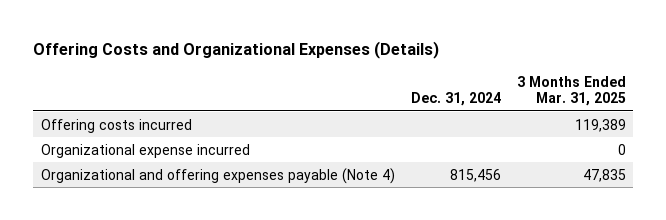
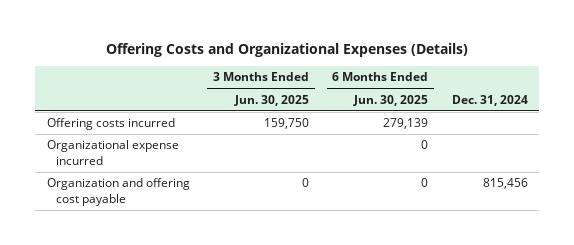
- | Dec. 31, 2024 | 3 Months Ended Mar. 31, 2025
+ | 3 Months Ended Jun. 30, 2025 | 6 Months Ended Jun. 30, 2025 | Dec. 31, 2024
- Organizational and offering expenses payable (Note 4) | 815,456 | 47,835
+ Organization and offering cost payable | 0 | 0 | 815,456

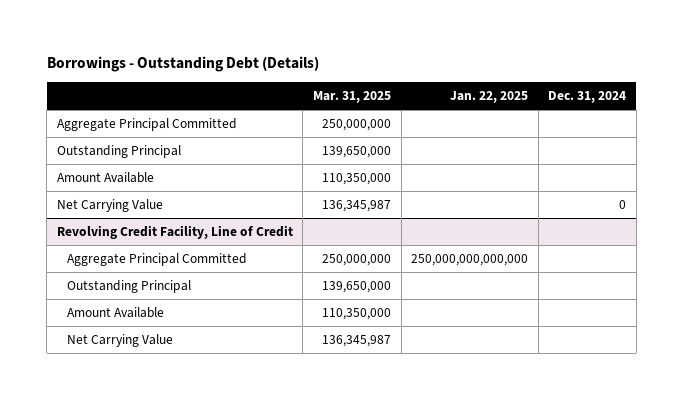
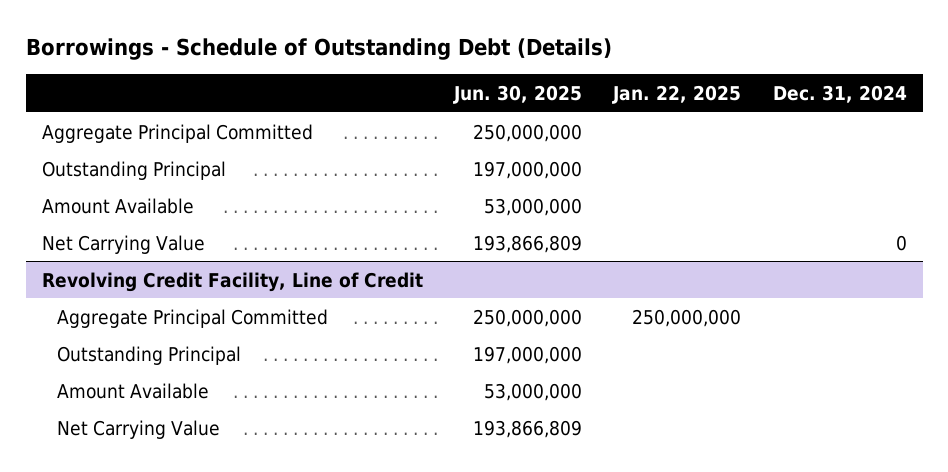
- Borrowings - Outstanding Debt (Details)
+ Borrowings - Schedule of Outstanding Debt (Details)
- | Mar. 31, 2025 | Jan. 22, 2025 | Dec. 31, 2024
+ | Jun. 30, 2025 | Jan. 22, 2025 | Dec. 31, 2024
@ Revolving Credit Facility, Line of Credit
- Aggregate Principal Committed | 250,000,000 | 250,000,000,000,000 |
+ Aggregate Principal Committed | 250,000,000 | 250,000,000 |

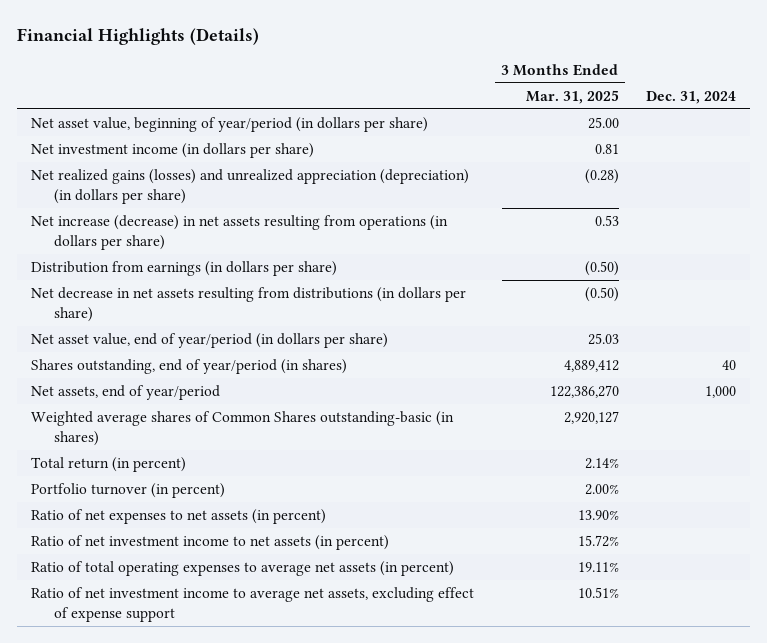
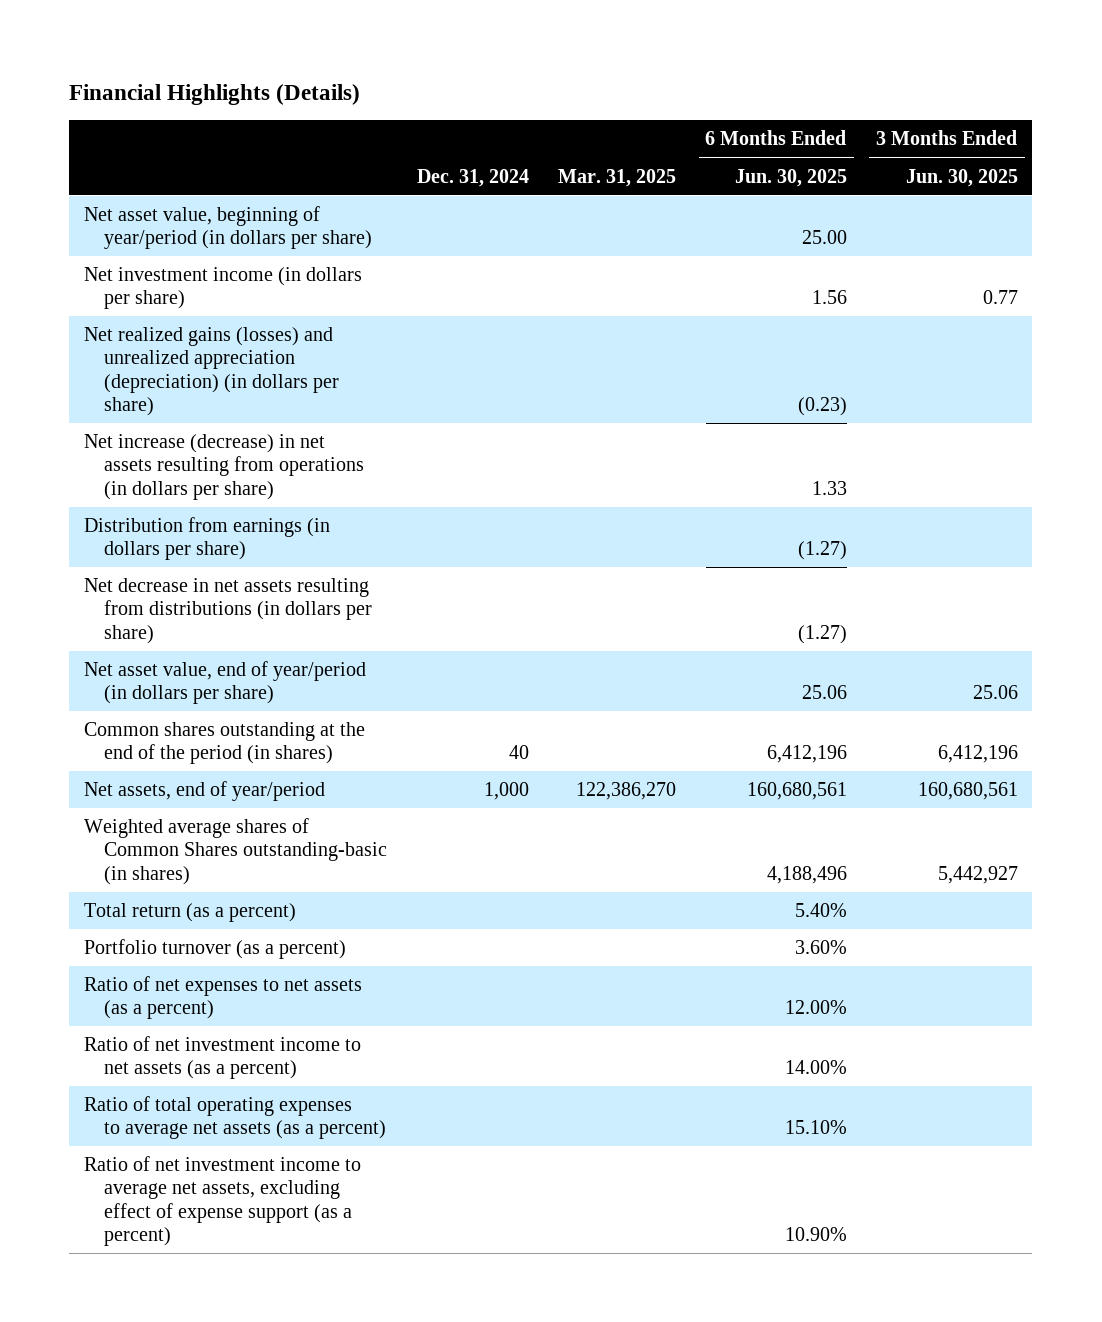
- | 3 Months Ended Mar. 31, 2025 | Dec. 31, 2024
+ | Dec. 31, 2024 | Mar. 31, 2025 | 6 Months Ended Jun. 30, 2025 | 3 Months Ended Jun. 30, 2025
- Shares outstanding, end of year/period (in shares) | 4,889,412 | 40
+ Common shares outstanding at the end of the period (in shares) | 40 | | 6,412,196 | 6,412,196
- Total return (in percent) | 2.14% |
- Portfolio turnover (in percent) | 2.00% |
- Ratio of net expenses to net assets (in percent) | 13.90% |
- Ratio of net investment income to net assets (in percent) | 15.72% |
- Ratio of total operating expenses to average net assets (in percent) | 19.11% |
- Ratio of net investment income to average net assets, excluding effect of expense support | 10.51% |
+ Total return (as a percent) | | | 5.40% |
+ Portfolio turnover (as a percent) | | | 3.60% |
+ Ratio of net expenses to net assets (as a percent) | | | 12.00% |
+ Ratio of net investment income to net assets (as a percent) | | | 14.00% |
+ Ratio of total operating expenses to average net assets (as a percent) | | | 15.10% |
+ Ratio of net investment income to average net assets, excluding effect of expense support (as a percent) | | | 10.90% |

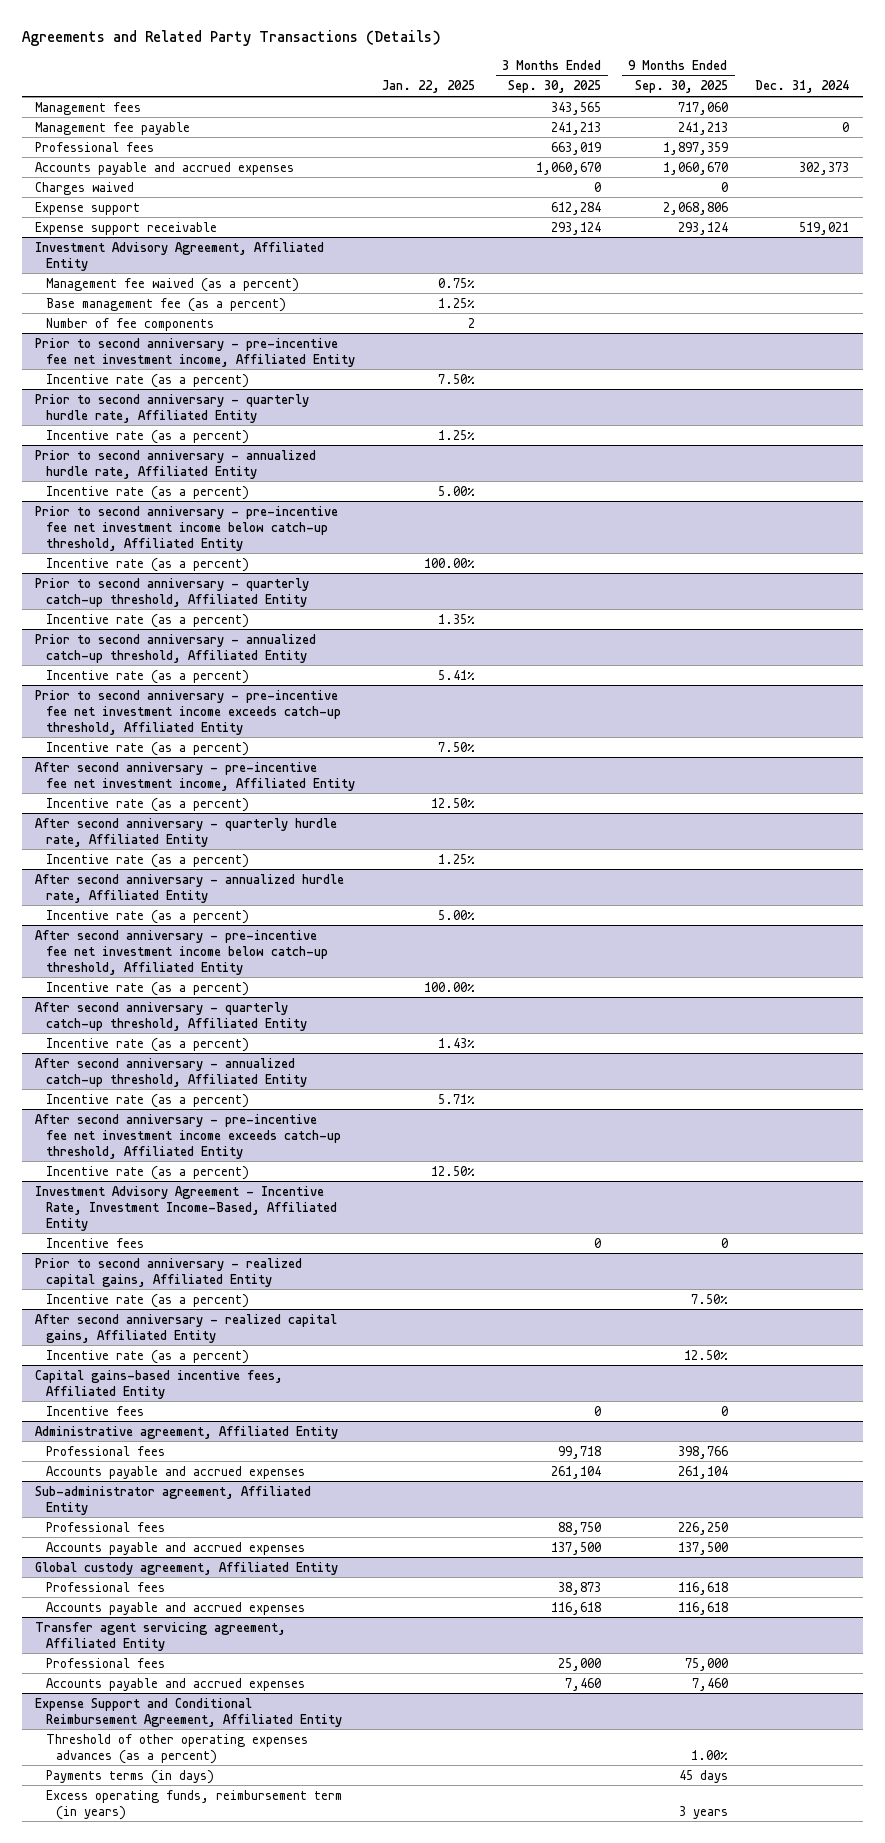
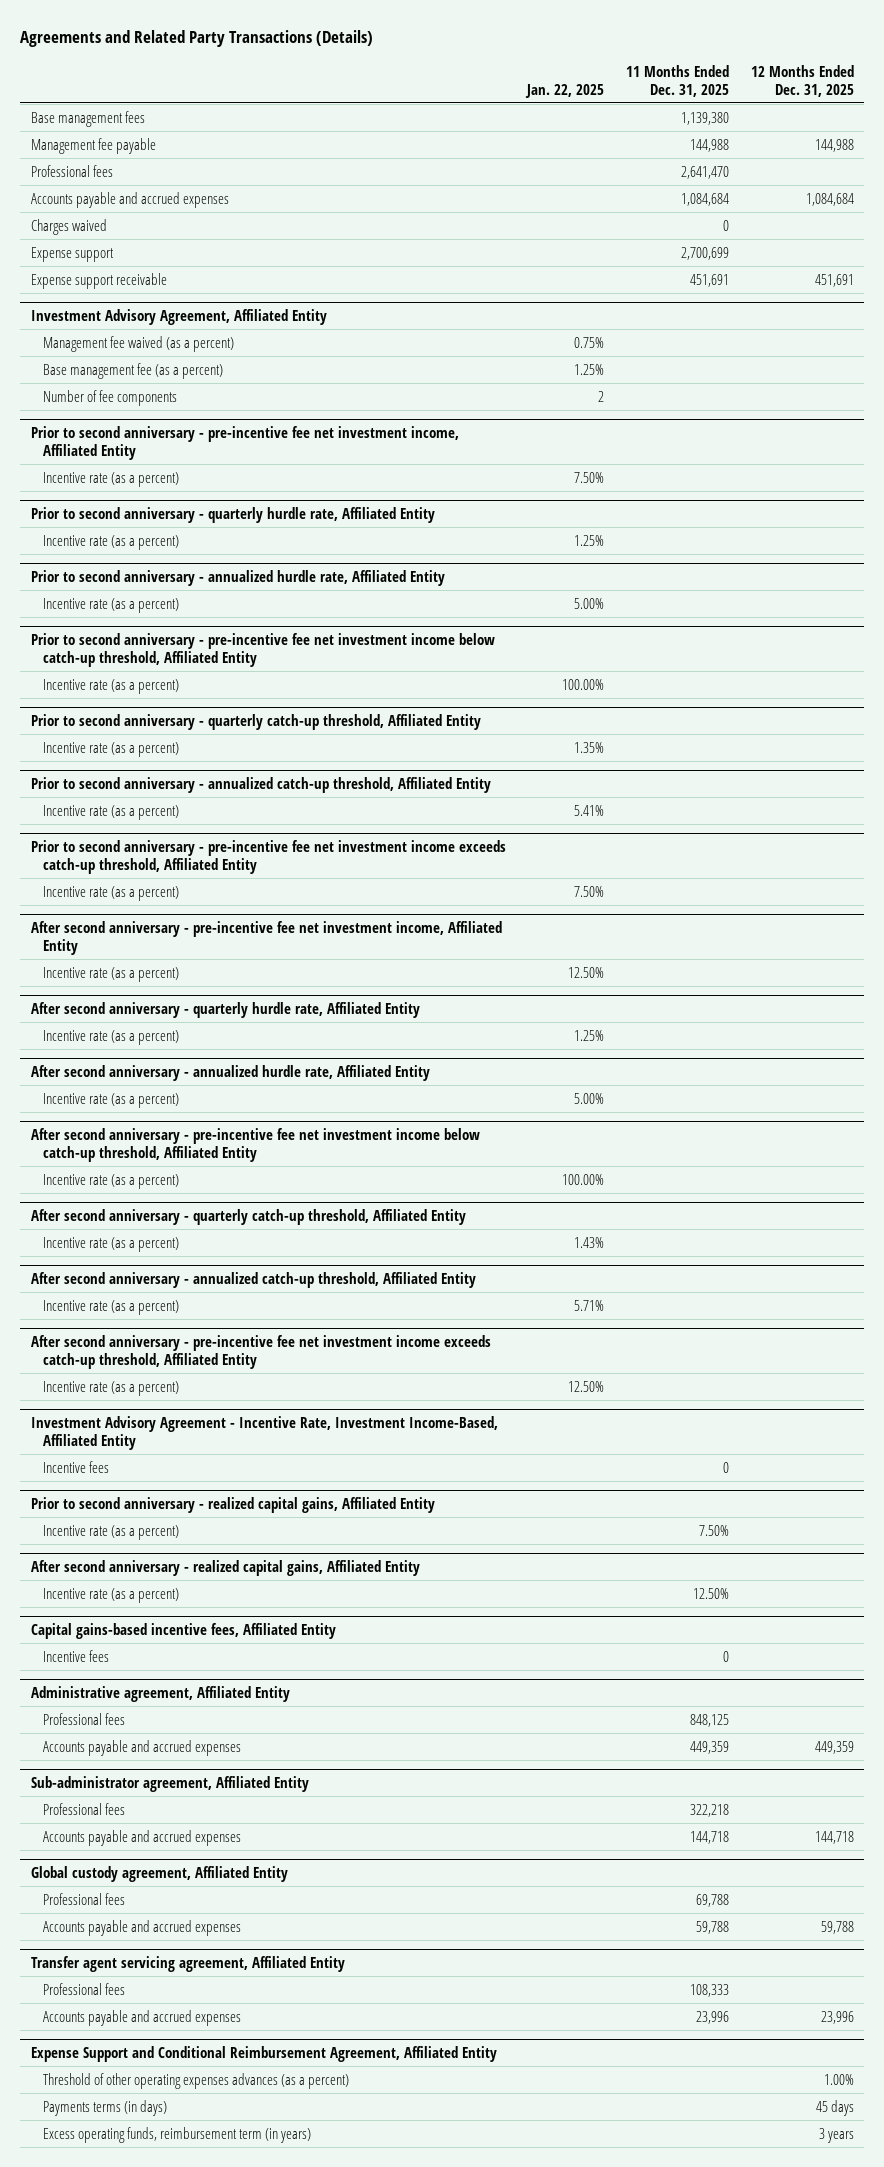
- | Jan. 22, 2025 | 3 Months Ended Sep. 30, 2025 | 9 Months Ended Sep. 30, 2025 | Dec. 31, 2024
+ | Jan. 22, 2025 | 11 Months Ended Dec. 31, 2025 | 12 Months Ended Dec. 31, 2025
- Management fees | | 343,565 | 717,060 |
+ Base management fees | | 1,139,380 |

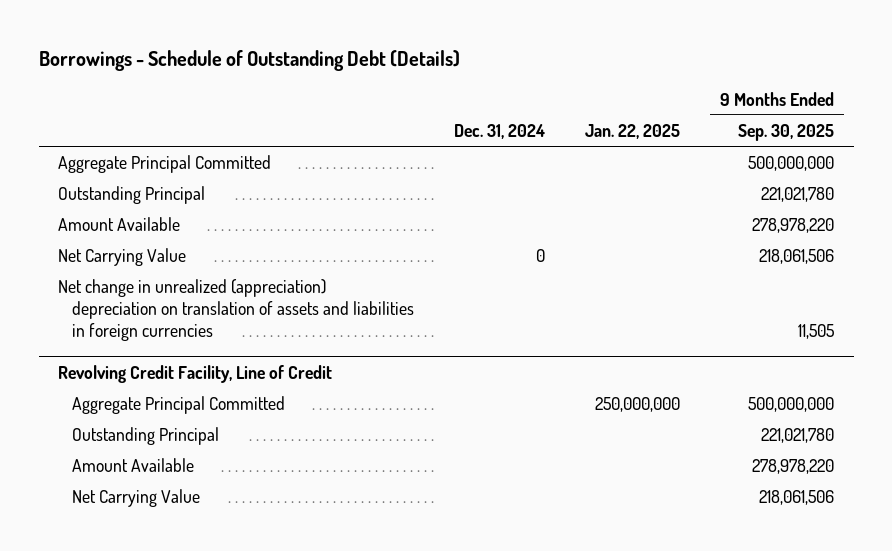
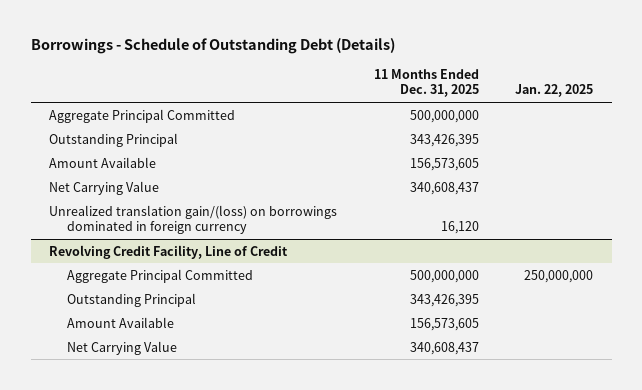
- | Dec. 31, 2024 | Jan. 22, 2025 | 9 Months Ended Sep. 30, 2025
+ | 11 Months Ended Dec. 31, 2025 | Jan. 22, 2025
- Net change in unrealized (appreciation) depreciation on translation of assets and liabilities in foreign currencies | | | 11,505
+ Unrealized translation gain/(loss) on borrowings dominated in foreign currency | 16,120 |

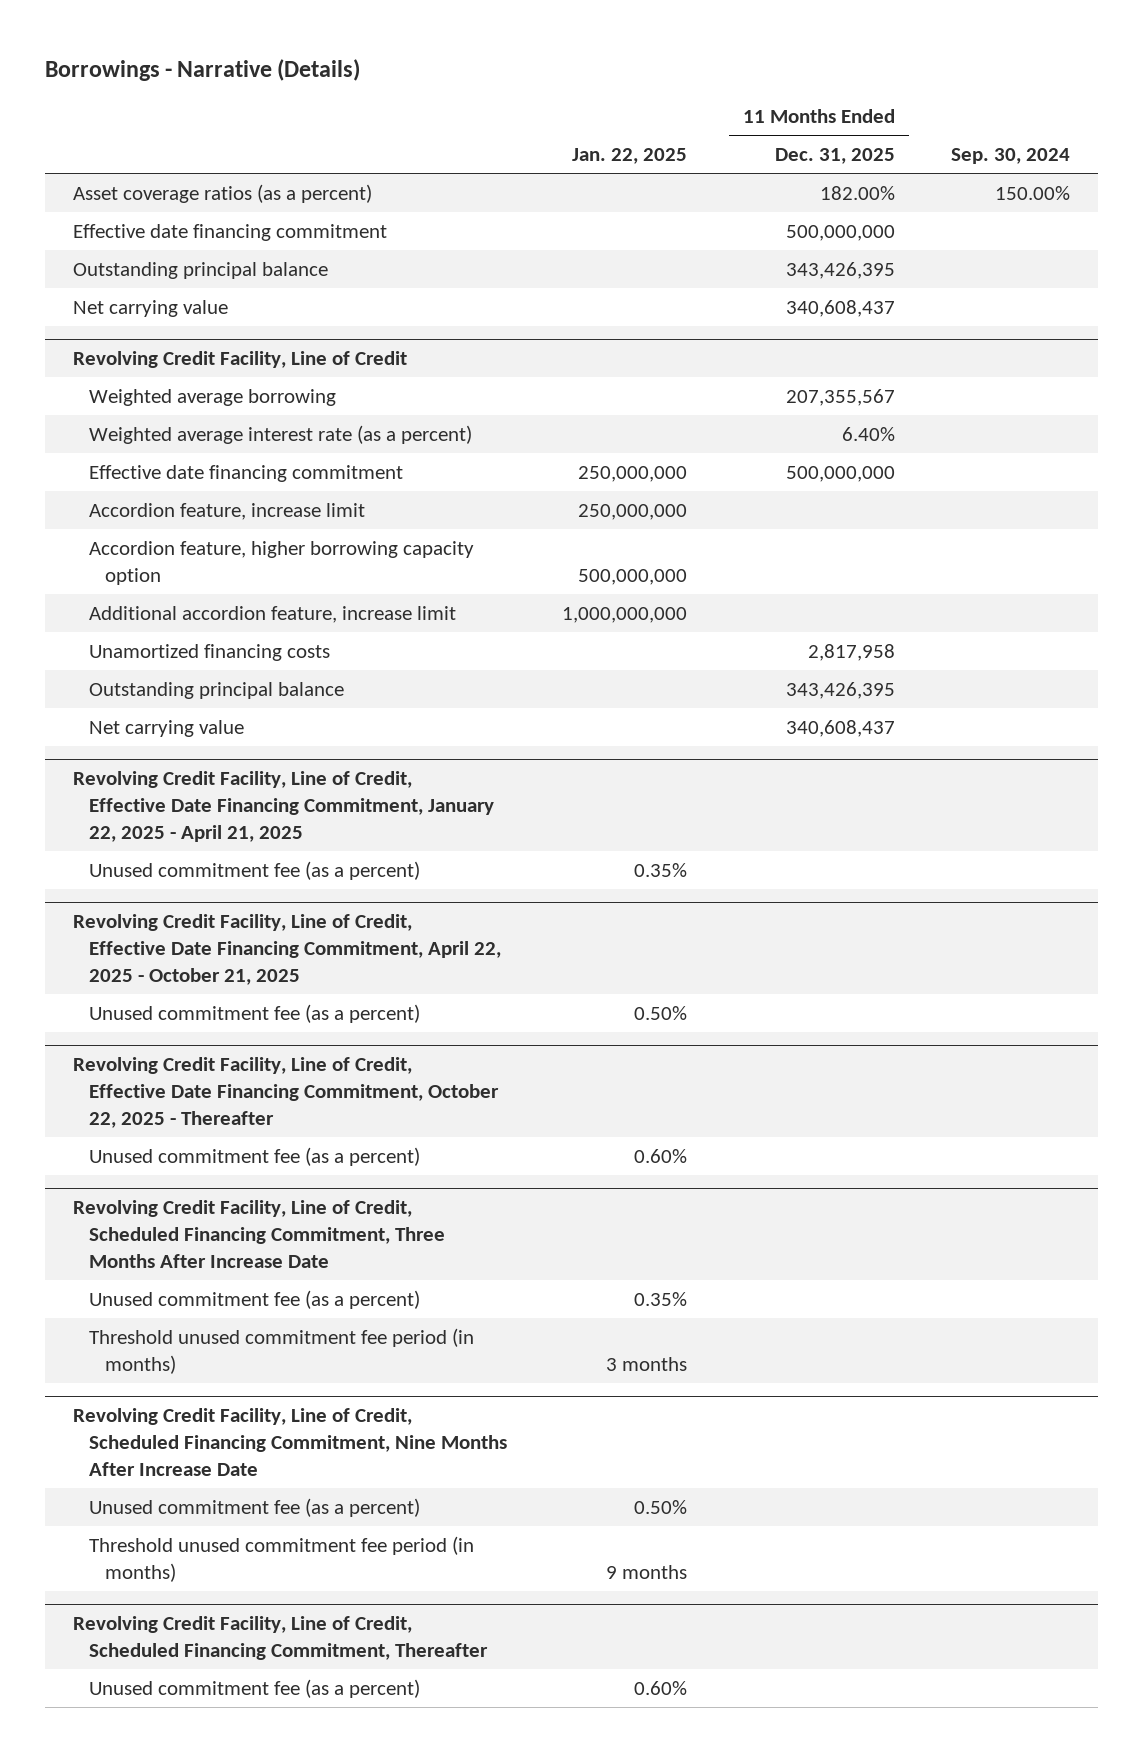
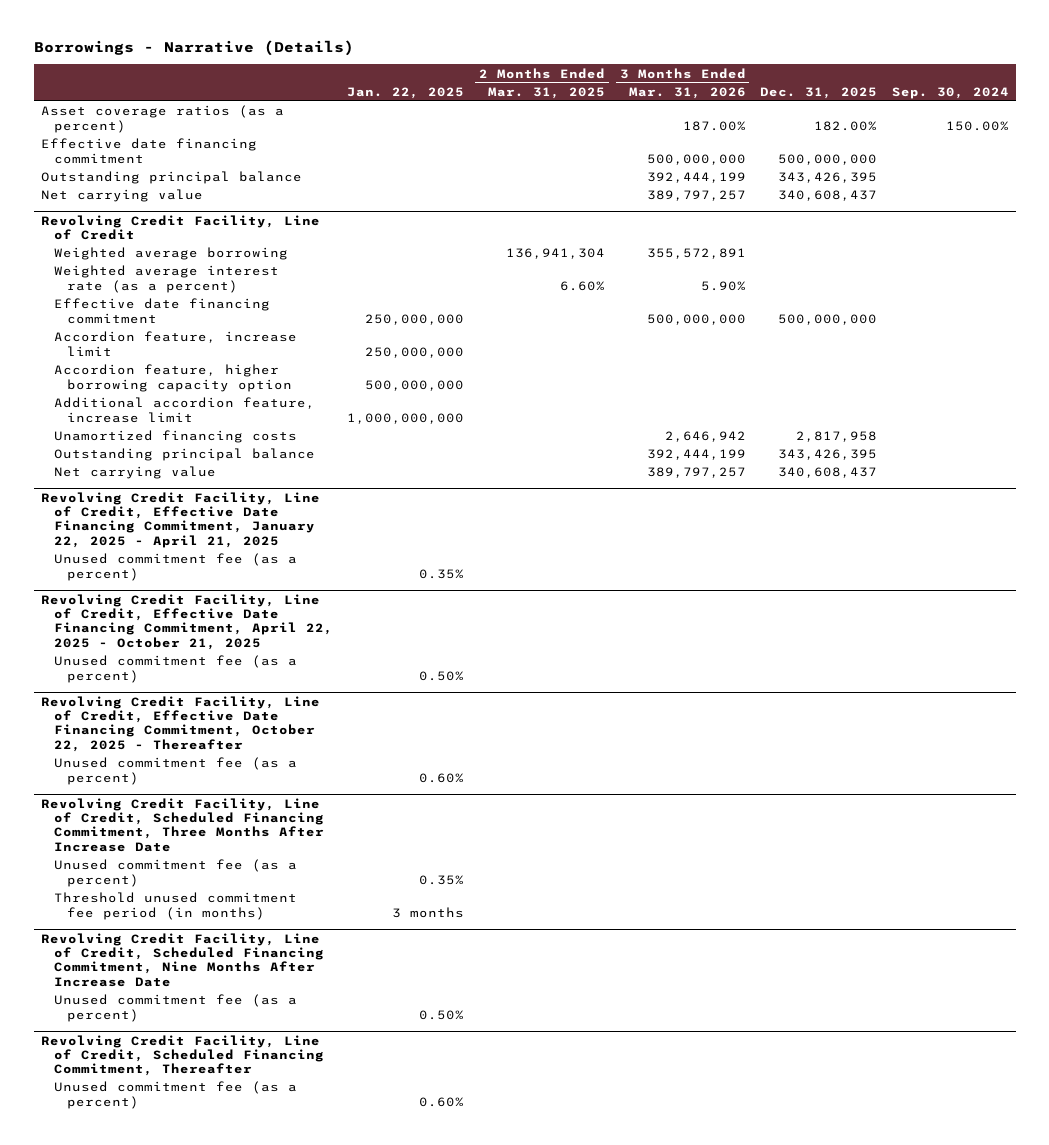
- | Jan. 22, 2025 | 11 Months Ended Dec. 31, 2025 | Sep. 30, 2024
+ | Jan. 22, 2025 | 2 Months Ended Mar. 31, 2025 | 3 Months Ended Mar. 31, 2026 | Dec. 31, 2025 | Sep. 30, 2024
@ Revolving Credit Facility, Line of Credit, Scheduled Financing Commitment, Nine Months After Increase Date
- Threshold unused commitment fee period (in months) | 9 months | |

